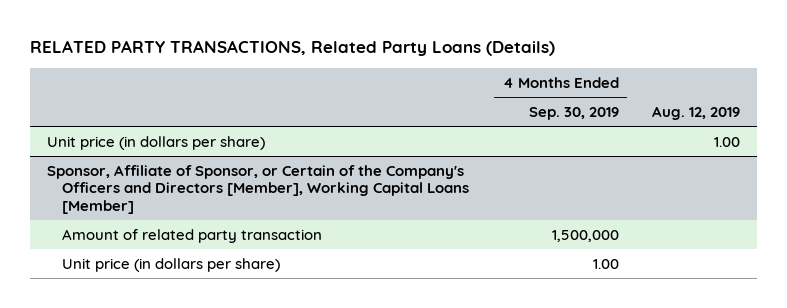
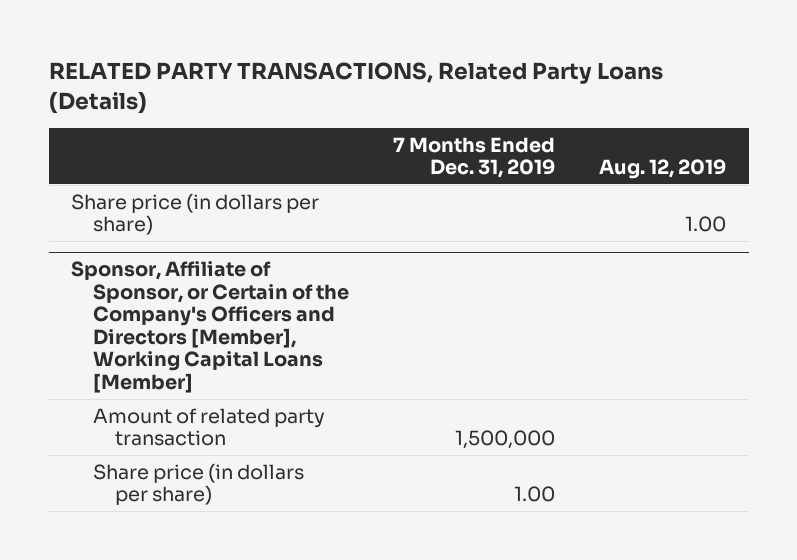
- | 4 Months Ended Sep. 30, 2019 | Aug. 12, 2019
+ | 7 Months Ended Dec. 31, 2019 | Aug. 12, 2019
- Unit price (in dollars per share) | | 1.00
+ Share price (in dollars per share) | | 1.00
@ Sponsor, Affiliate of Sponsor, or Certain of the Company's Officers and Directors [Member], Working Capital Loans [Member]
- Unit price (in dollars per share) | 1.00 |
+ Share price (in dollars per share) | 1.00 |

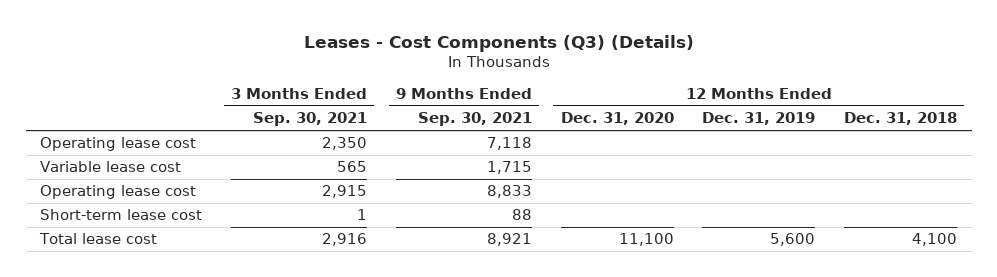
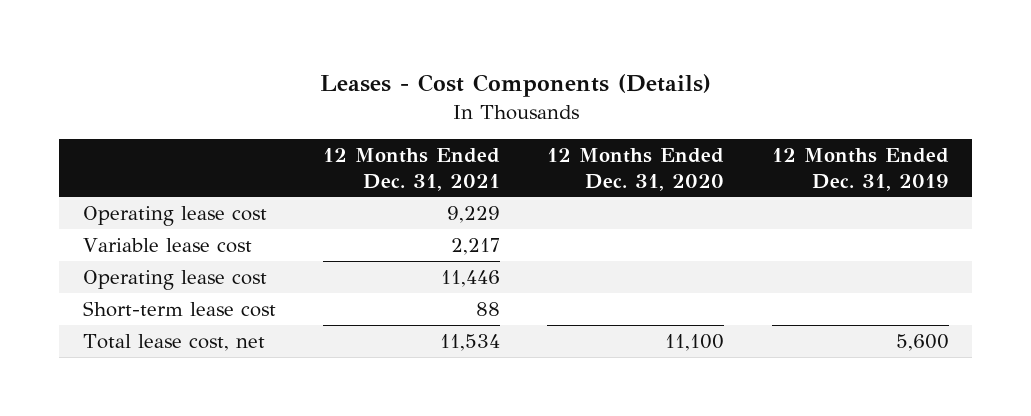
- Leases - Cost Components (Q3) (Details)
+ Leases - Cost Components (Details)
- | 3 Months Ended Sep. 30, 2021 | 9 Months Ended Sep. 30, 2021 | 12 Months Ended Dec. 31, 2020 | 12 Months Ended Dec. 31, 2019 | 12 Months Ended Dec. 31, 2018
+ | 12 Months Ended Dec. 31, 2021 | 12 Months Ended Dec. 31, 2020 | 12 Months Ended Dec. 31, 2019
- Total lease cost | 2,916 | 8,921 | 11,100 | 5,600 | 4,100
+ Total lease cost, net | 11,534 | 11,100 | 5,600

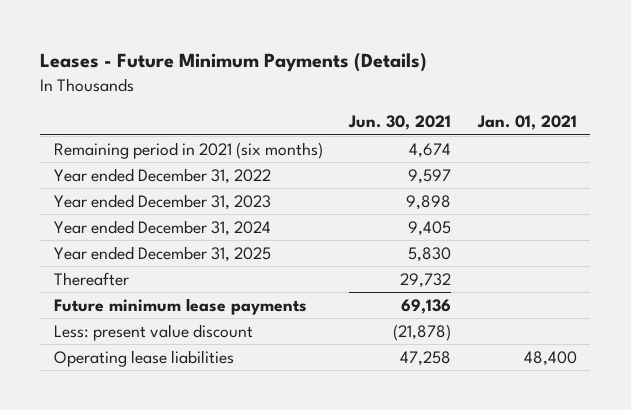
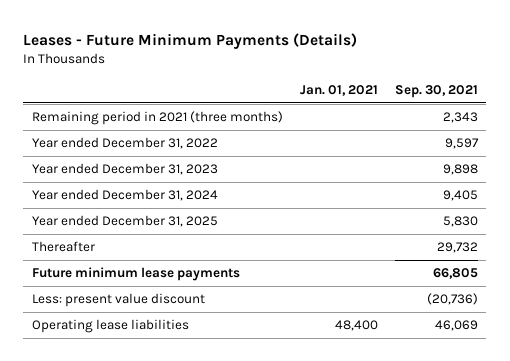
- | Jun. 30, 2021 | Jan. 01, 2021
+ | Jan. 01, 2021 | Sep. 30, 2021
- Remaining period in 2021 (six months) | 4,674 |
+ Remaining period in 2021 (three months) | | 2,343

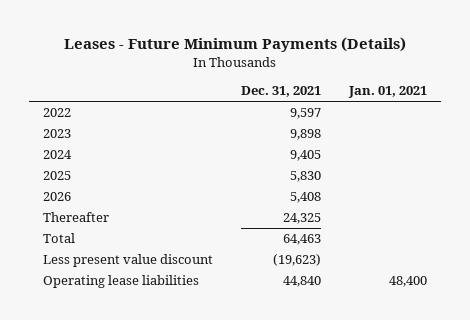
- | Jan. 01, 2021 | Sep. 30, 2021
+ | Dec. 31, 2021 | Jan. 01, 2021
- Remaining period in 2021 (three months) | | 2,343
- Year ended December 31, 2022 | | 9,597
- Year ended December 31, 2023 | | 9,898
- Year ended December 31, 2024 | | 9,405
- Year ended December 31, 2025 | | 5,830
+ 2022 | 9,597 |
+ 2023 | 9,898 |
+ 2024 | 9,405 |
+ 2025 | 5,830 |
+ 2026 | 5,408 |
- Future minimum lease payments | | 66,805
- Less: present value discount | | (20,736)
+ Total | 64,463 |
+ Less present value discount | (19,623) |

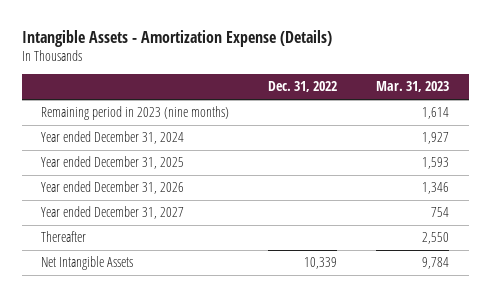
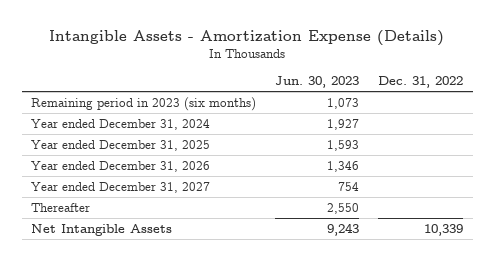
- | Dec. 31, 2022 | Mar. 31, 2023
+ | Jun. 30, 2023 | Dec. 31, 2022
- Remaining period in 2023 (nine months) | | 1,614
+ Remaining period in 2023 (six months) | 1,073 |

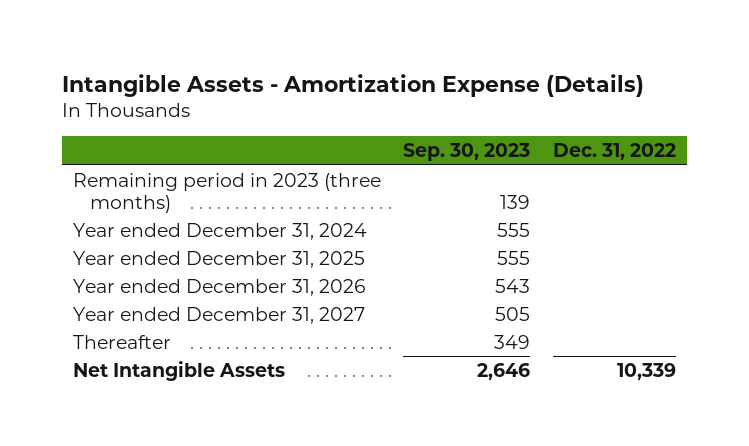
- | Jun. 30, 2023 | Dec. 31, 2022
+ | Sep. 30, 2023 | Dec. 31, 2022
- Remaining period in 2023 (six months) | 1,073 |
+ Remaining period in 2023 (three months) | 139 |

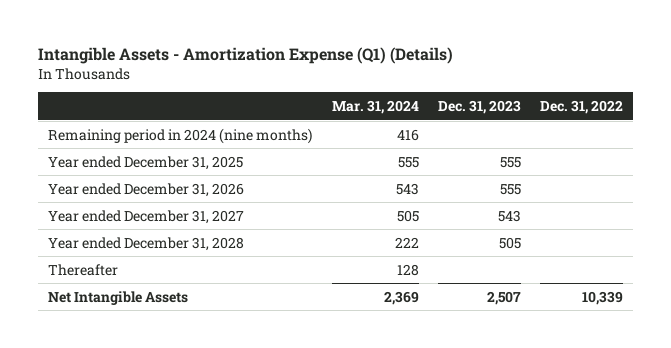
- Intangible Assets - Amortization Expense (Details)
+ Intangible Assets - Amortization Expense (Q1) (Details)
- | Sep. 30, 2023 | Dec. 31, 2022
+ | Mar. 31, 2024 | Dec. 31, 2023 | Dec. 31, 2022
- Remaining period in 2023 (three months) | 139 |
- Year ended December 31, 2024 | 555 |
+ Remaining period in 2024 (nine months) | 416 | |
+ Year ended December 31, 2028 | 222 | 505 |

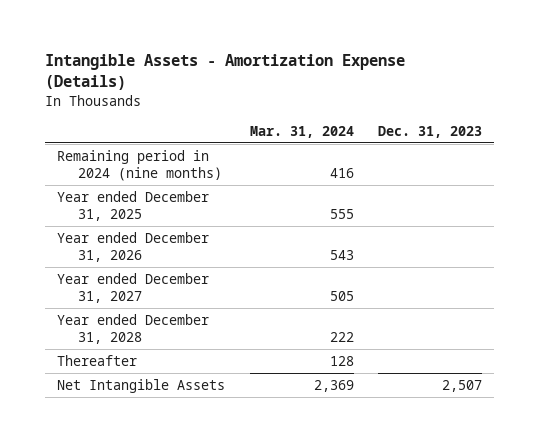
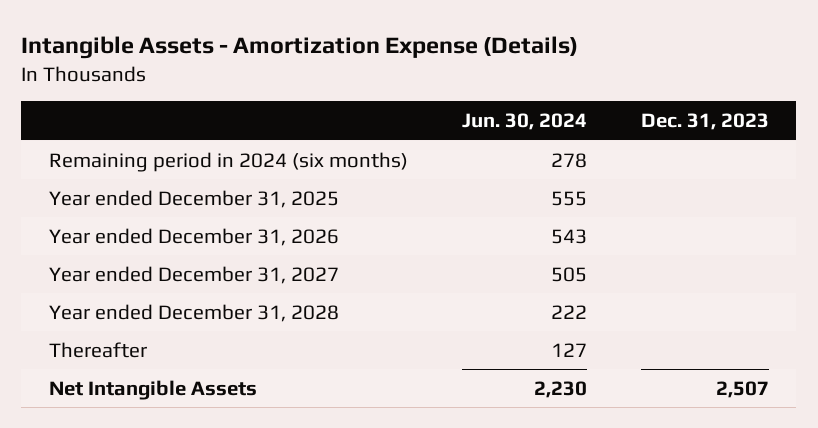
- | Mar. 31, 2024 | Dec. 31, 2023
+ | Jun. 30, 2024 | Dec. 31, 2023
- Remaining period in 2024 (nine months) | 416 |
+ Remaining period in 2024 (six months) | 278 |

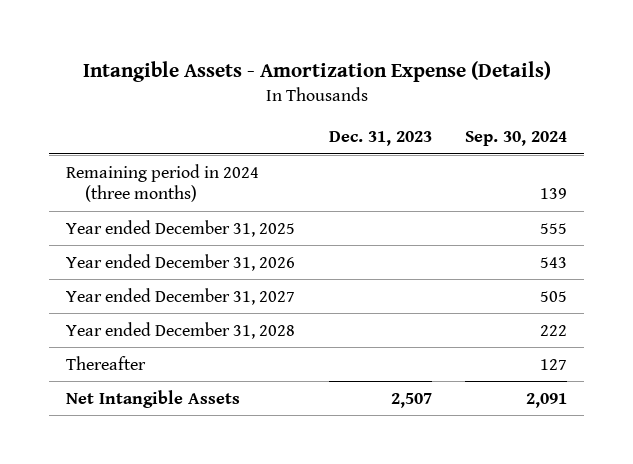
- | Jun. 30, 2024 | Dec. 31, 2023
+ | Dec. 31, 2023 | Sep. 30, 2024
- Remaining period in 2024 (six months) | 278 |
+ Remaining period in 2024 (three months) | | 139

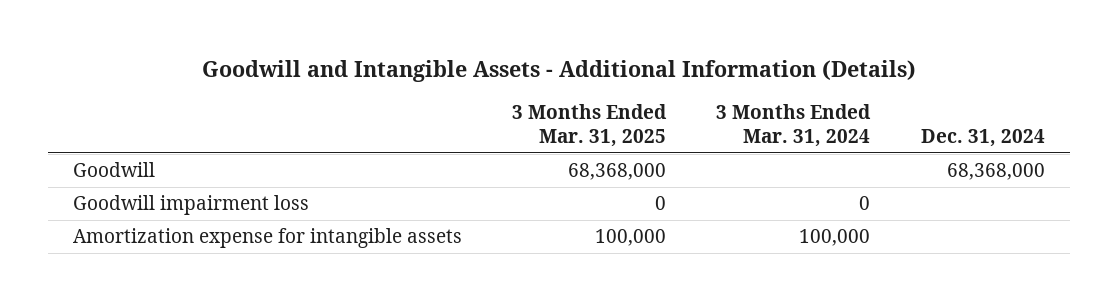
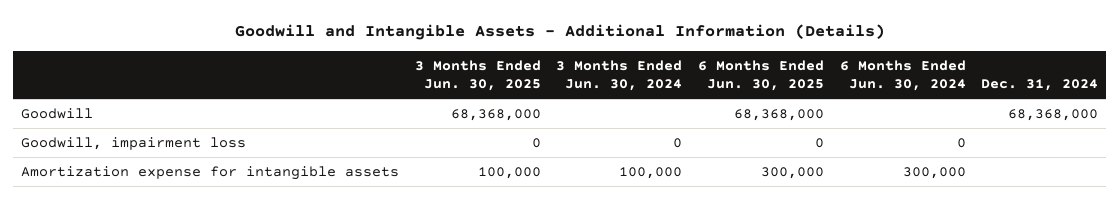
- | 3 Months Ended Mar. 31, 2025 | 3 Months Ended Mar. 31, 2024 | Dec. 31, 2024
+ | 3 Months Ended Jun. 30, 2025 | 3 Months Ended Jun. 30, 2024 | 6 Months Ended Jun. 30, 2025 | 6 Months Ended Jun. 30, 2024 | Dec. 31, 2024
- Goodwill impairment loss | 0 | 0 |
+ Goodwill, impairment loss | 0 | 0 | 0 | 0 |

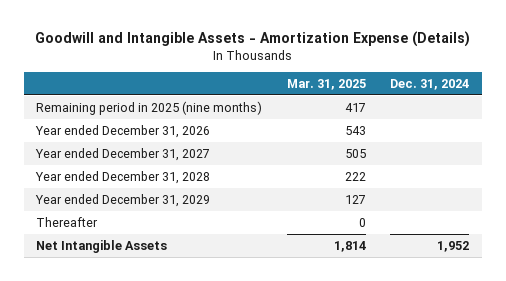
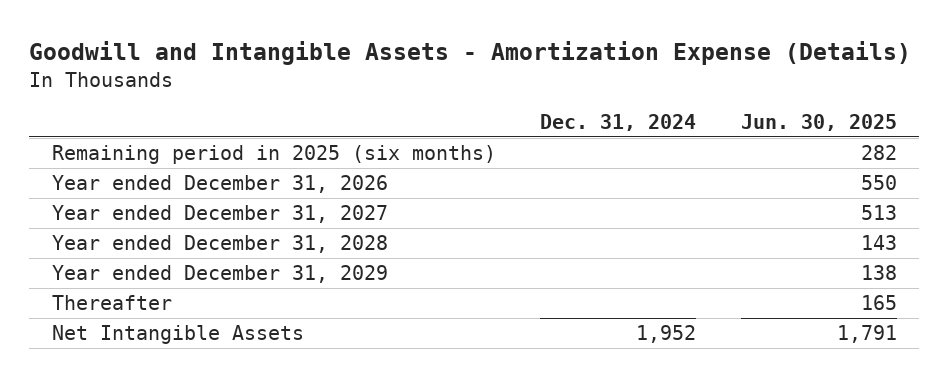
- | Mar. 31, 2025 | Dec. 31, 2024
+ | Dec. 31, 2024 | Jun. 30, 2025
- Remaining period in 2025 (nine months) | 417 |
+ Remaining period in 2025 (six months) | | 282

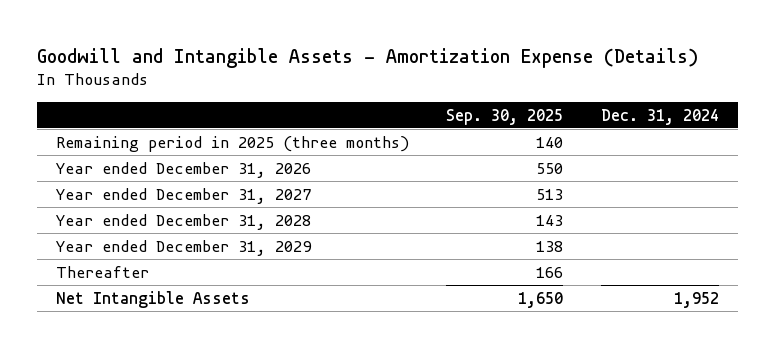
- | Dec. 31, 2024 | Jun. 30, 2025
+ | Sep. 30, 2025 | Dec. 31, 2024
- Remaining period in 2025 (six months) | | 282
+ Remaining period in 2025 (three months) | 140 |

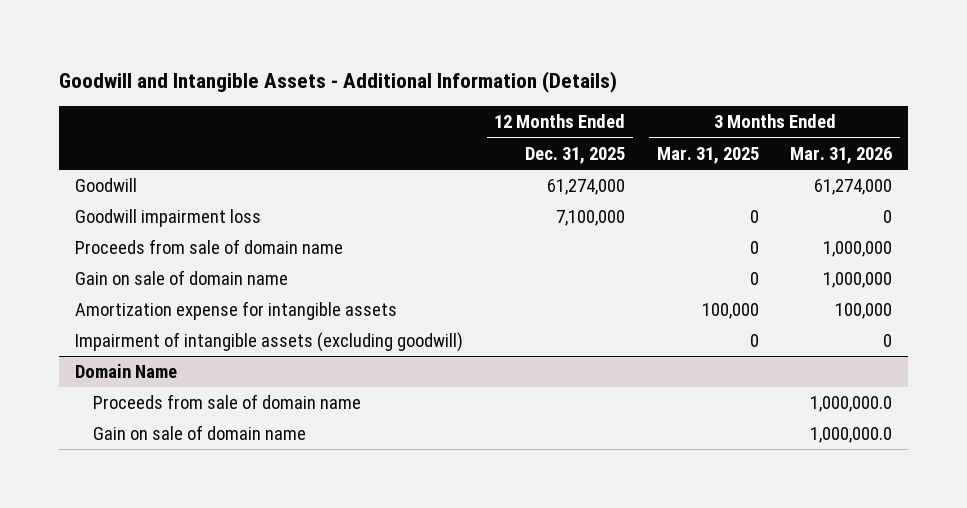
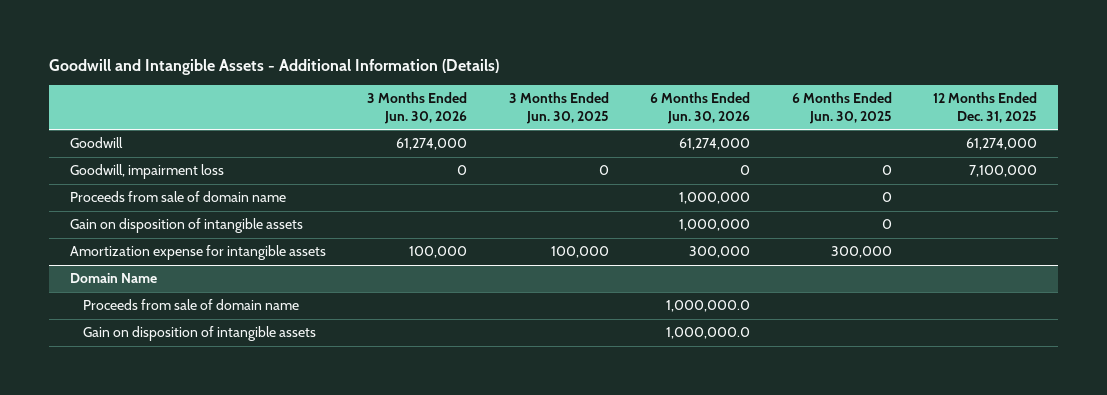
- | 12 Months Ended Dec. 31, 2025 | 3 Months Ended Mar. 31, 2025 | 3 Months Ended Mar. 31, 2026
+ | 3 Months Ended Jun. 30, 2026 | 3 Months Ended Jun. 30, 2025 | 6 Months Ended Jun. 30, 2026 | 6 Months Ended Jun. 30, 2025 | 12 Months Ended Dec. 31, 2025
- Goodwill impairment loss | 7,100,000 | 0 | 0
+ Goodwill, impairment loss | 0 | 0 | 0 | 0 | 7,100,000
- Gain on sale of domain name | | 0 | 1,000,000
+ Gain on disposition of intangible assets | | | 1,000,000 | 0 |
- Impairment of intangible assets (excluding goodwill) | | 0 | 0
@ Domain Name
- Gain on sale of domain name | | | 1,000,000.0
+ Gain on disposition of intangible assets | | | 1,000,000.0 | |

